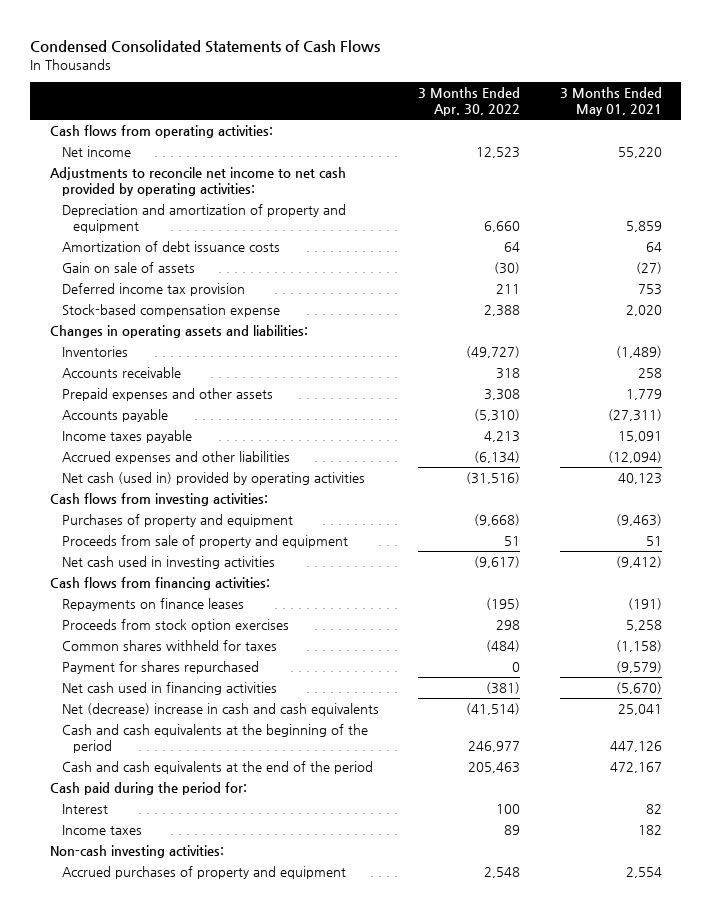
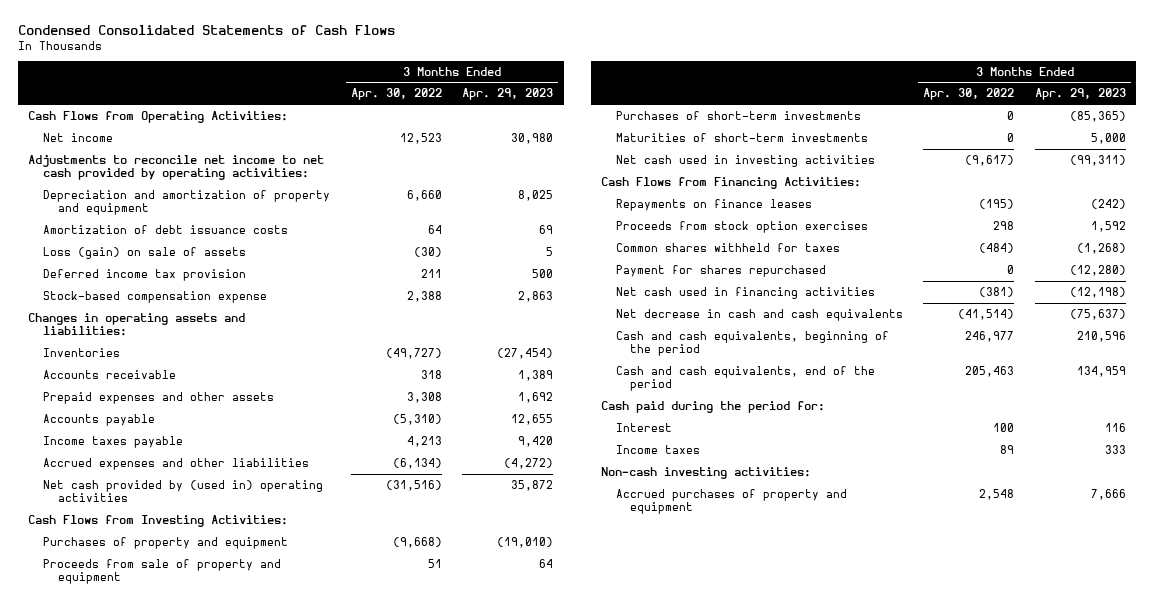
- | 3 Months Ended Apr. 30, 2022 | 3 Months Ended May 01, 2021
+ | 3 Months Ended Apr. 30, 2022 | 3 Months Ended Apr. 29, 2023
- Cash flows from operating activities:
+ Cash Flows from Operating Activities:
- Gain on sale of assets | (30) | (27)
+ Loss (gain) on sale of assets | (30) | 5
- Net cash (used in) provided by operating activities | (31,516) | 40,123
- Cash flows from investing activities:
+ Net cash provided by (used in) operating activities | (31,516) | 35,872
+ Cash Flows from Investing Activities:
+ Purchases of short-term investments | 0 | (85,365)
+ Maturities of short-term investments | 0 | 5,000
- Cash flows from financing activities:
+ Cash Flows from Financing Activities:
- Net (decrease) increase in cash and cash equivalents | (41,514) | 25,041
- Cash and cash equivalents at the beginning of the period | 246,977 | 447,126
- Cash and cash equivalents at the end of the period | 205,463 | 472,167
+ Net decrease in cash and cash equivalents | (41,514) | (75,637)
+ Cash and cash equivalents, beginning of the period | 246,977 | 210,596
+ Cash and cash equivalents, end of the period | 205,463 | 134,959

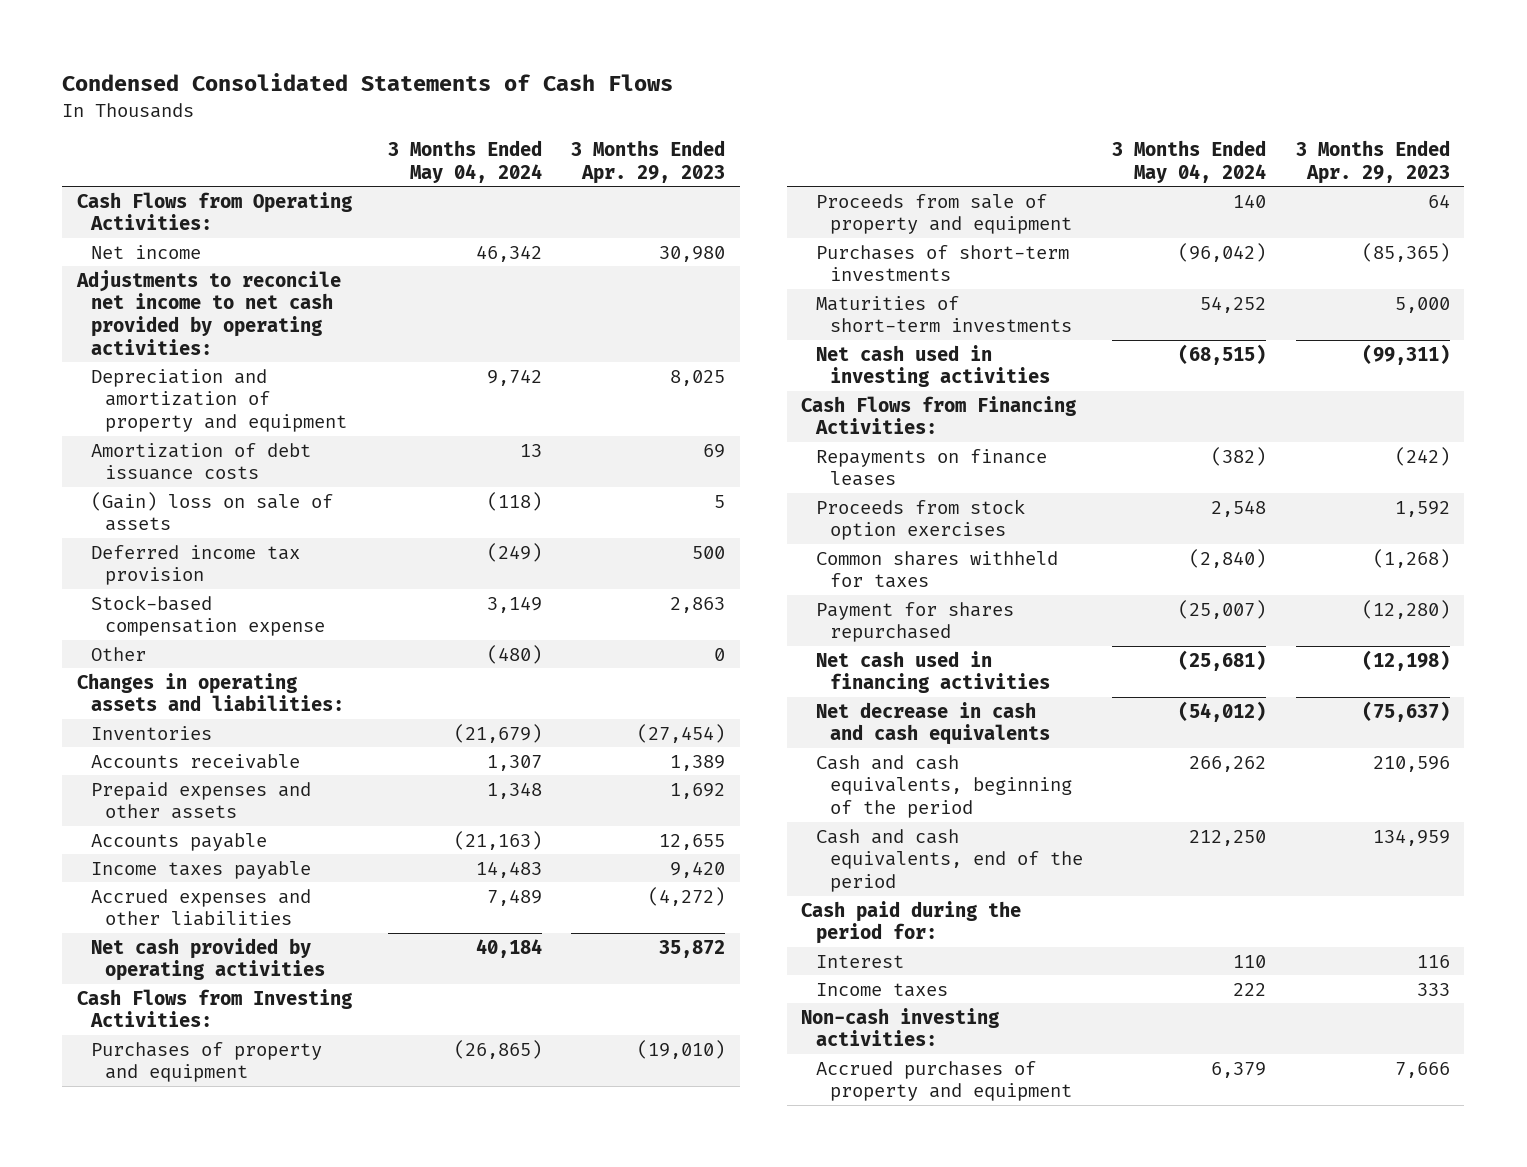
- | 3 Months Ended Apr. 30, 2022 | 3 Months Ended Apr. 29, 2023
+ | 3 Months Ended May 04, 2024 | 3 Months Ended Apr. 29, 2023
- Loss (gain) on sale of assets | (30) | 5
+ (Gain) loss on sale of assets | (118) | 5
+ Other | (480) | 0
- Net cash provided by (used in) operating activities | (31,516) | 35,872
+ Net cash provided by operating activities | 40,184 | 35,872

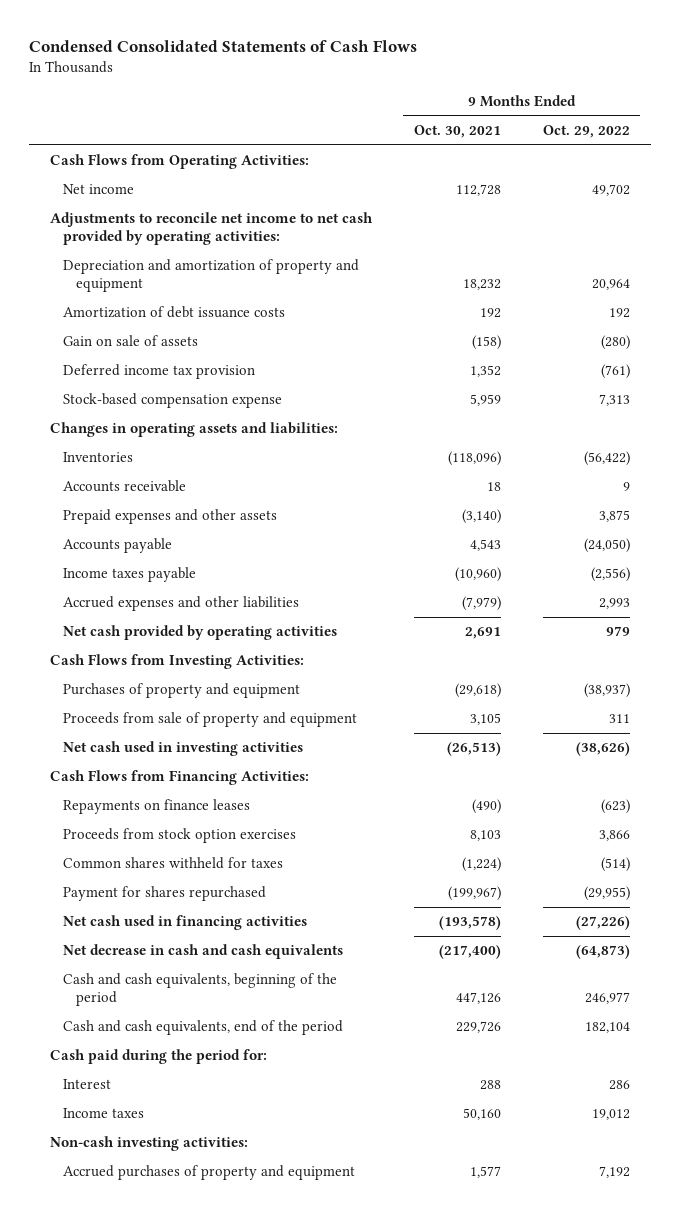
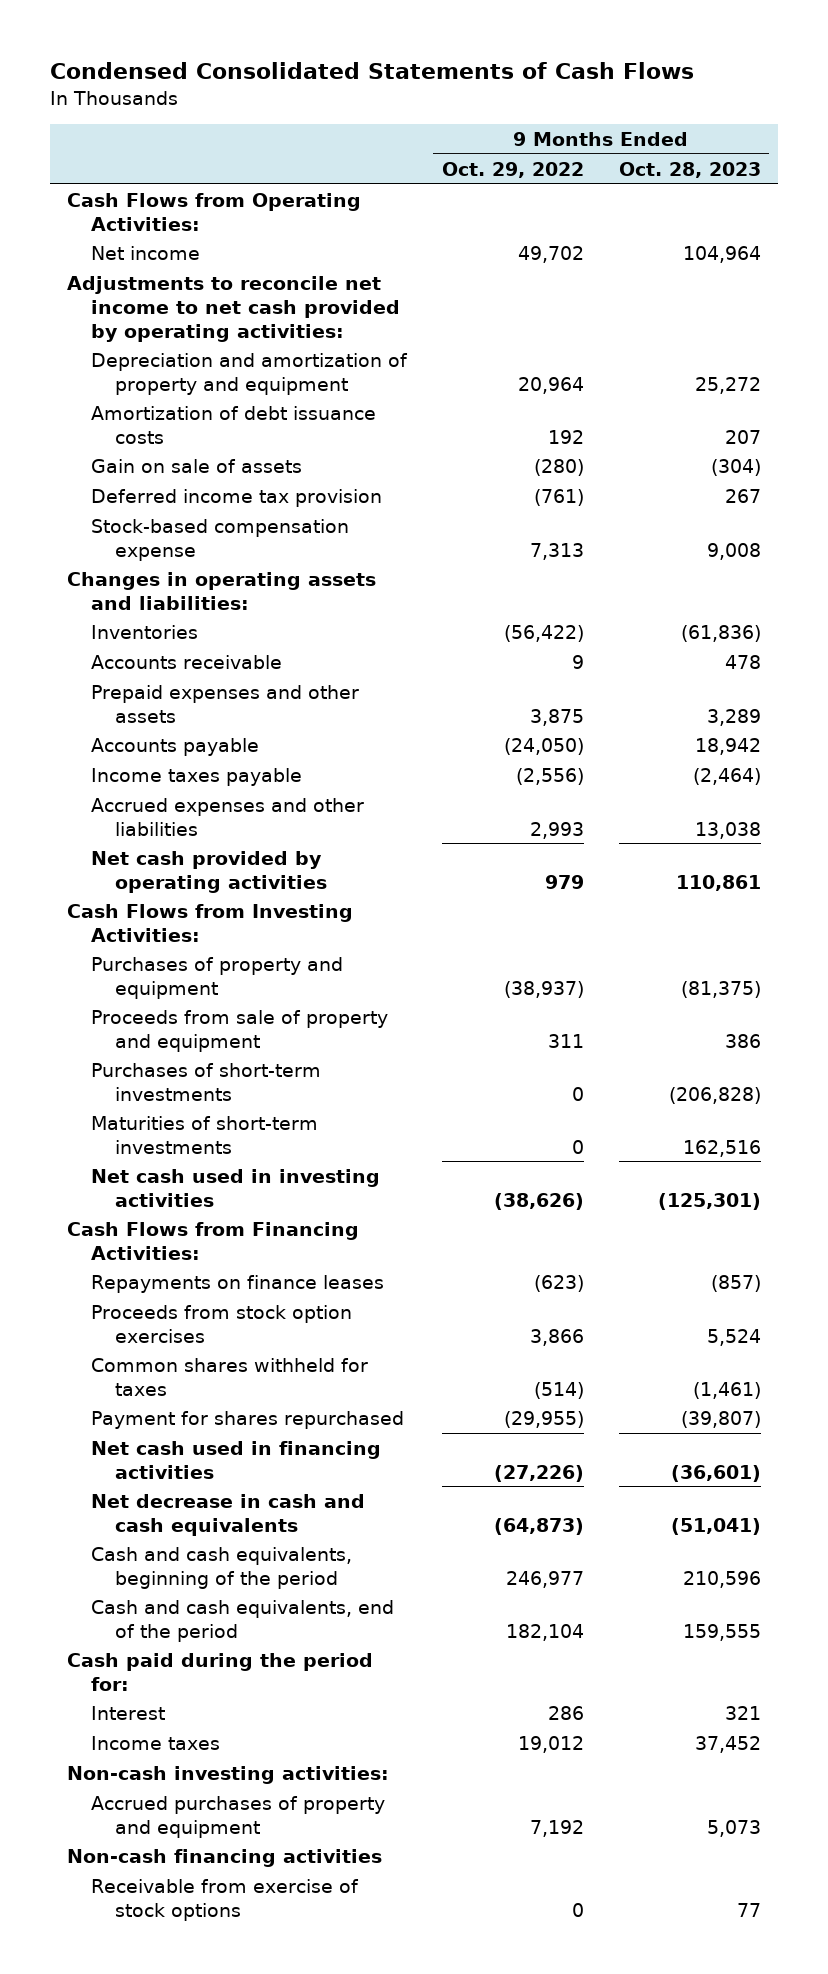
- | 9 Months Ended Oct. 30, 2021 | 9 Months Ended Oct. 29, 2022
+ | 9 Months Ended Oct. 29, 2022 | 9 Months Ended Oct. 28, 2023
+ Purchases of short-term investments | 0 | (206,828)
+ Maturities of short-term investments | 0 | 162,516
+ Non-cash financing activities
+ Receivable from exercise of stock options | 0 | 77

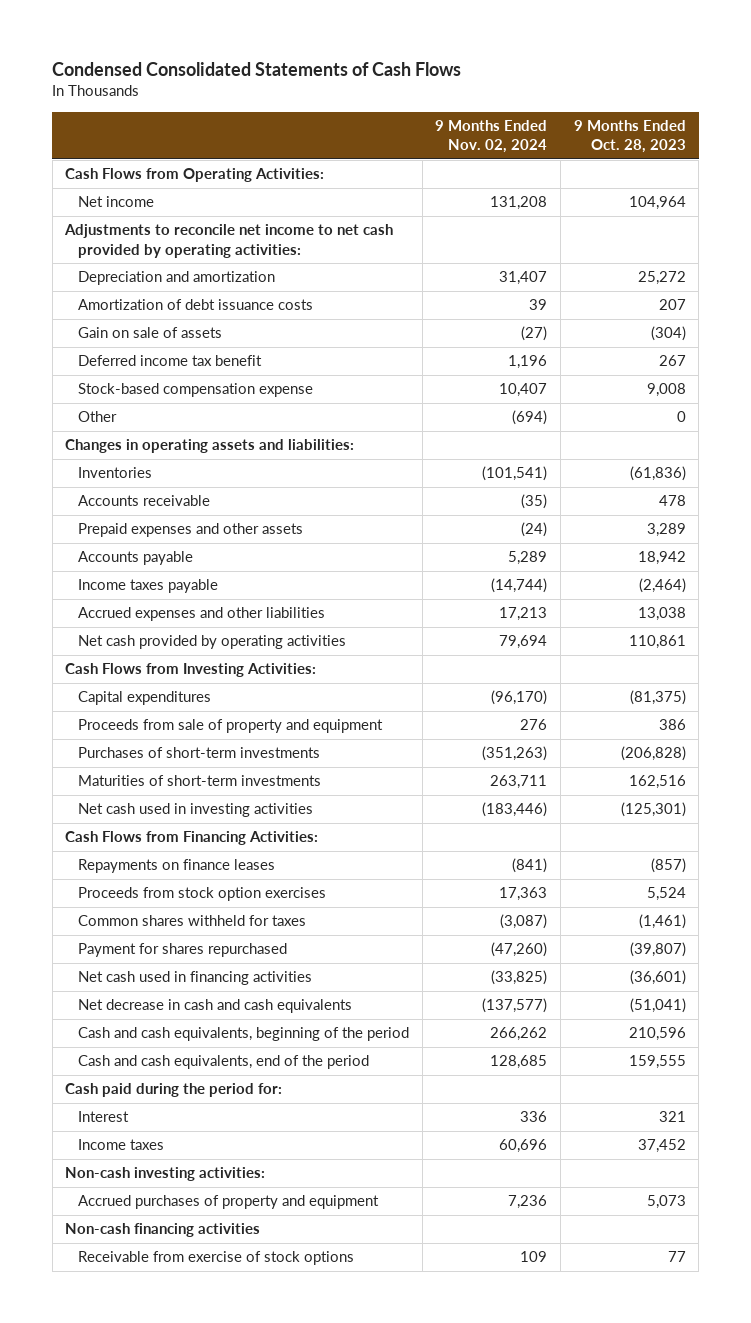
- | 9 Months Ended Oct. 29, 2022 | 9 Months Ended Oct. 28, 2023
+ | 9 Months Ended Nov. 02, 2024 | 9 Months Ended Oct. 28, 2023
- Depreciation and amortization of property and equipment | 20,964 | 25,272
+ Depreciation and amortization | 31,407 | 25,272
- Deferred income tax provision | (761) | 267
+ Deferred income tax benefit | 1,196 | 267
+ Other | (694) | 0
- Purchases of property and equipment | (38,937) | (81,375)
+ Capital expenditures | (96,170) | (81,375)

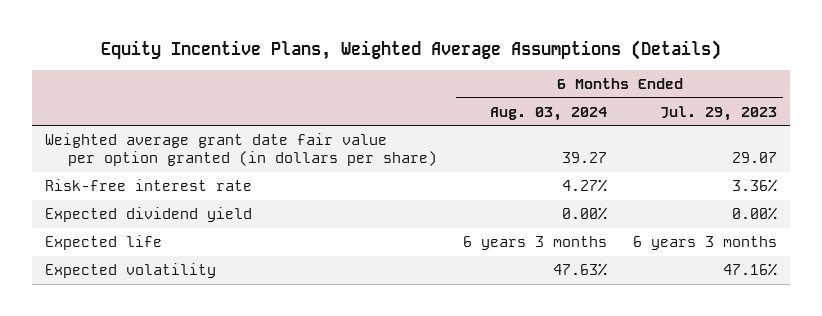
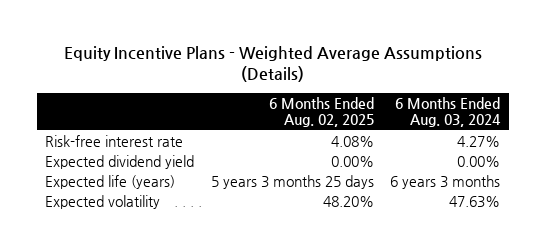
- Equity Incentive Plans, Weighted Average Assumptions (Details)
+ Equity Incentive Plans - Weighted Average Assumptions (Details)
- | 6 Months Ended Aug. 03, 2024 | 6 Months Ended Jul. 29, 2023
+ | 6 Months Ended Aug. 02, 2025 | 6 Months Ended Aug. 03, 2024
- Weighted average grant date fair value per option granted (in dollars per share) | 39.27 | 29.07
- Expected life | 6 years 3 months | 6 years 3 months
+ Expected life (years) | 5 years 3 months 25 days | 6 years 3 months

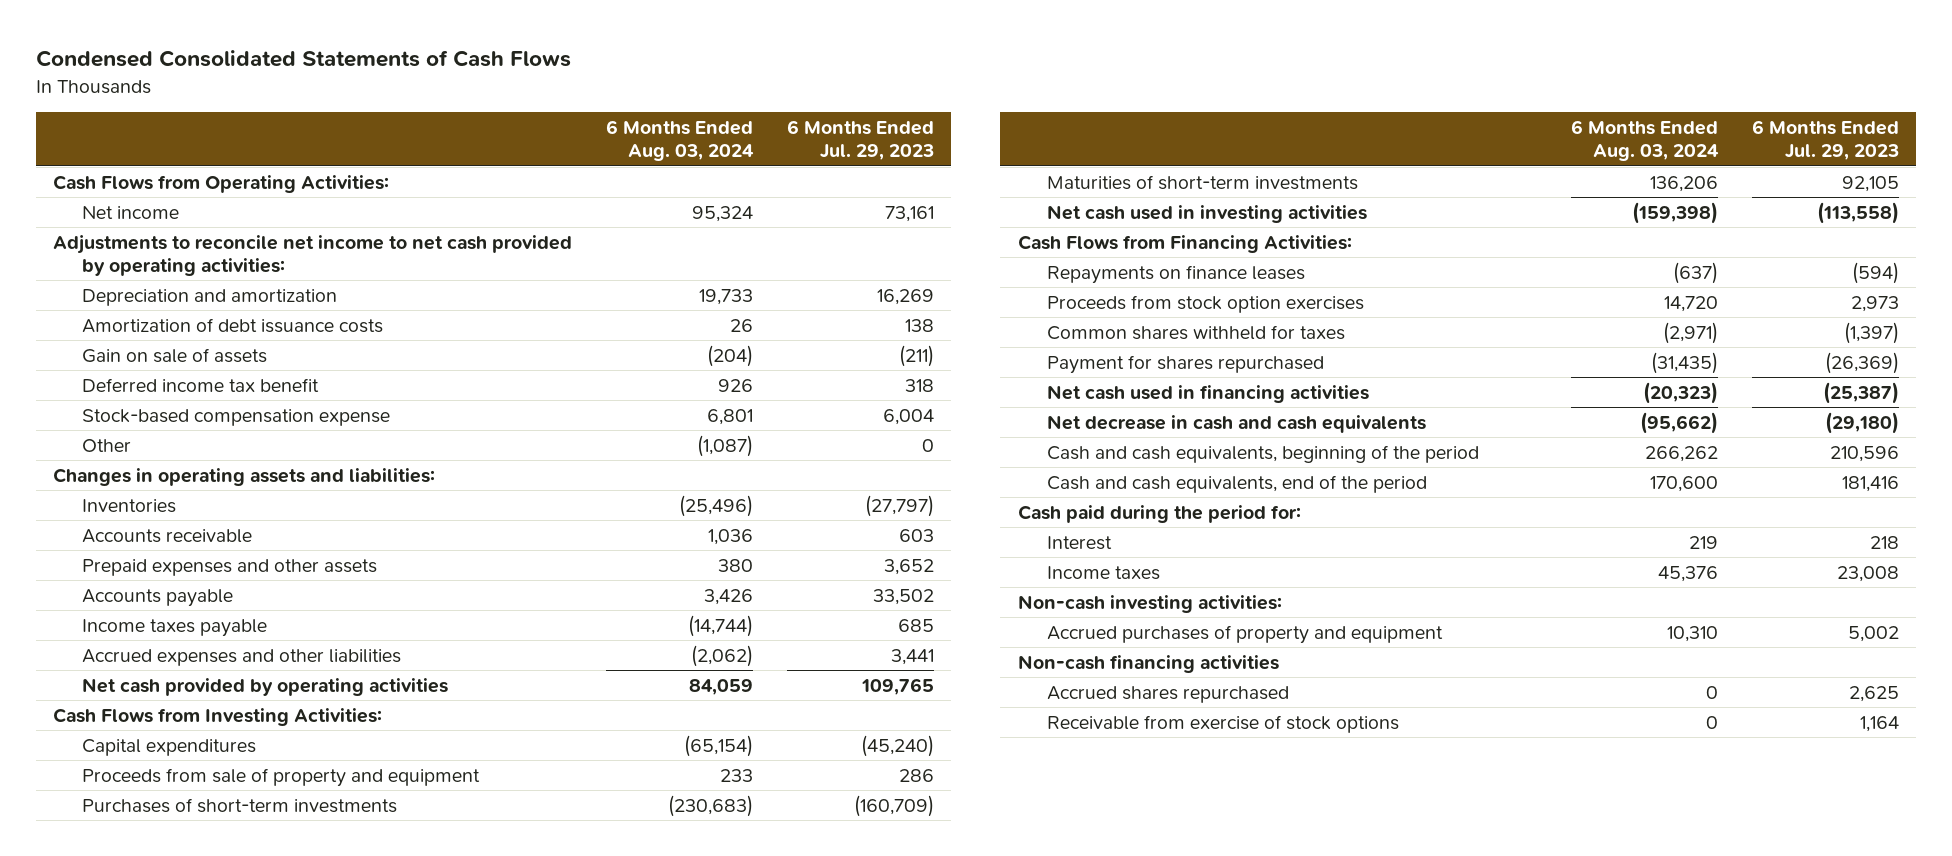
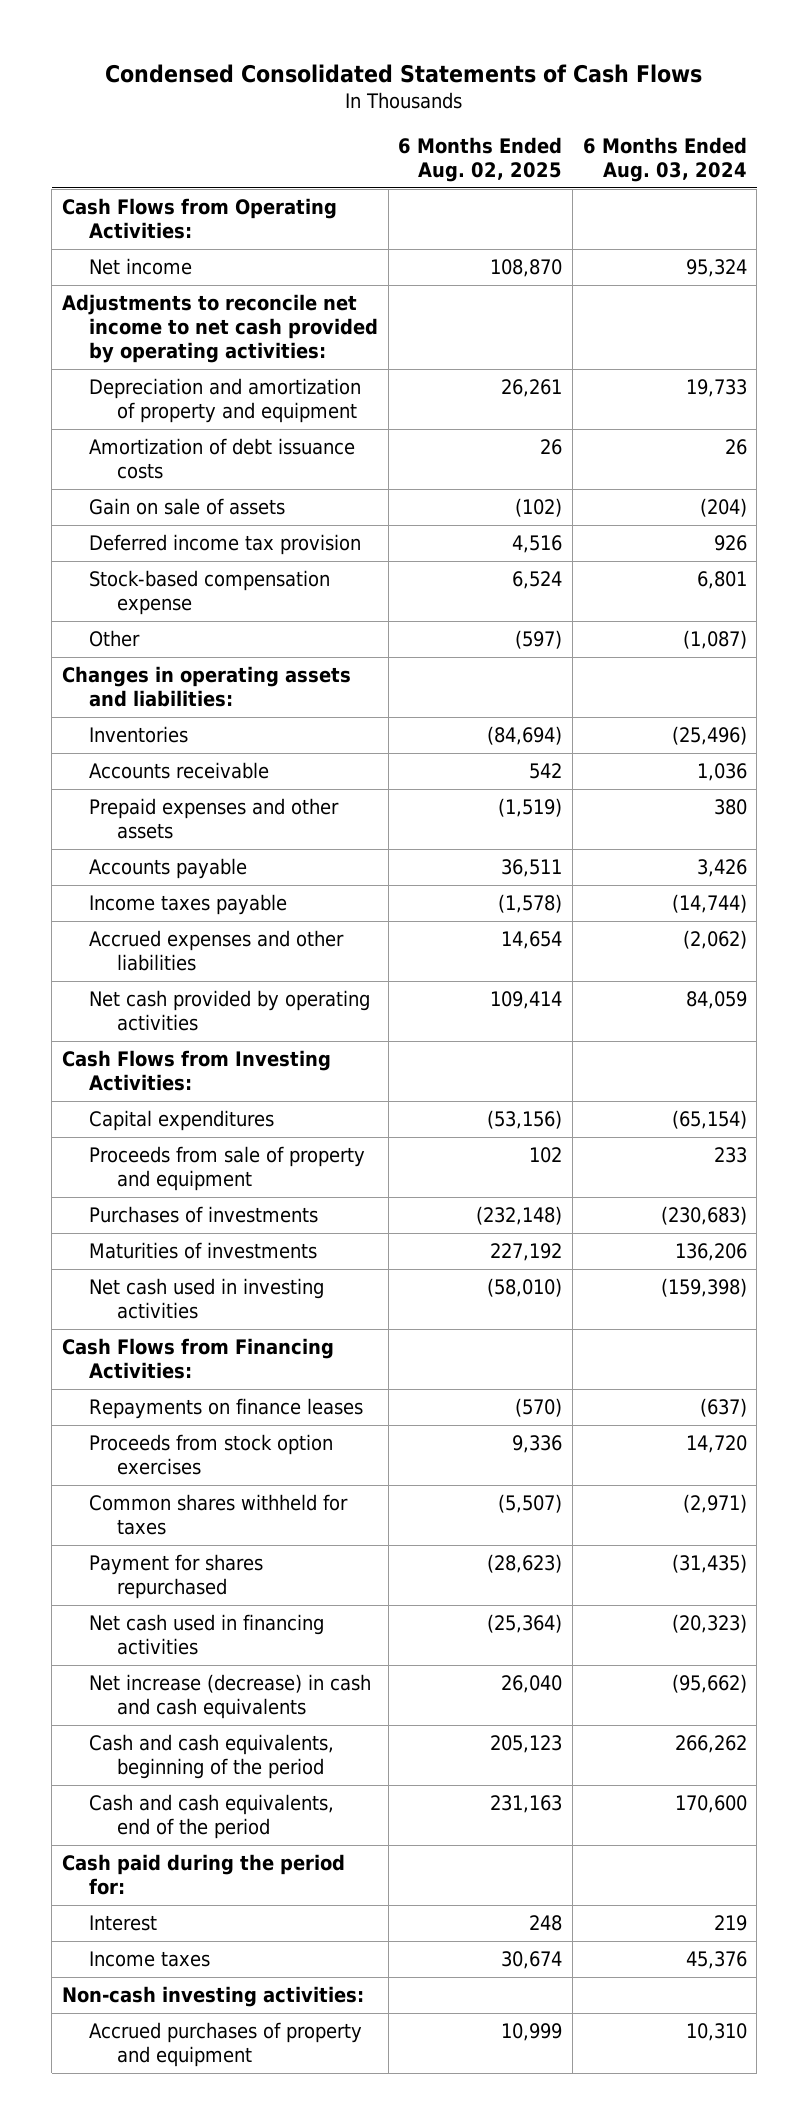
- | 6 Months Ended Aug. 03, 2024 | 6 Months Ended Jul. 29, 2023
+ | 6 Months Ended Aug. 02, 2025 | 6 Months Ended Aug. 03, 2024
- Depreciation and amortization | 19,733 | 16,269
+ Depreciation and amortization of property and equipment | 26,261 | 19,733
- Deferred income tax benefit | 926 | 318
+ Deferred income tax provision | 4,516 | 926
- Purchases of short-term investments | (230,683) | (160,709)
- Maturities of short-term investments | 136,206 | 92,105
+ Purchases of investments | (232,148) | (230,683)
+ Maturities of investments | 227,192 | 136,206
- Net decrease in cash and cash equivalents | (95,662) | (29,180)
+ Net increase (decrease) in cash and cash equivalents | 26,040 | (95,662)
- Non-cash financing activities
- Accrued shares repurchased | 0 | 2,625
- Receivable from exercise of stock options | 0 | 1,164

